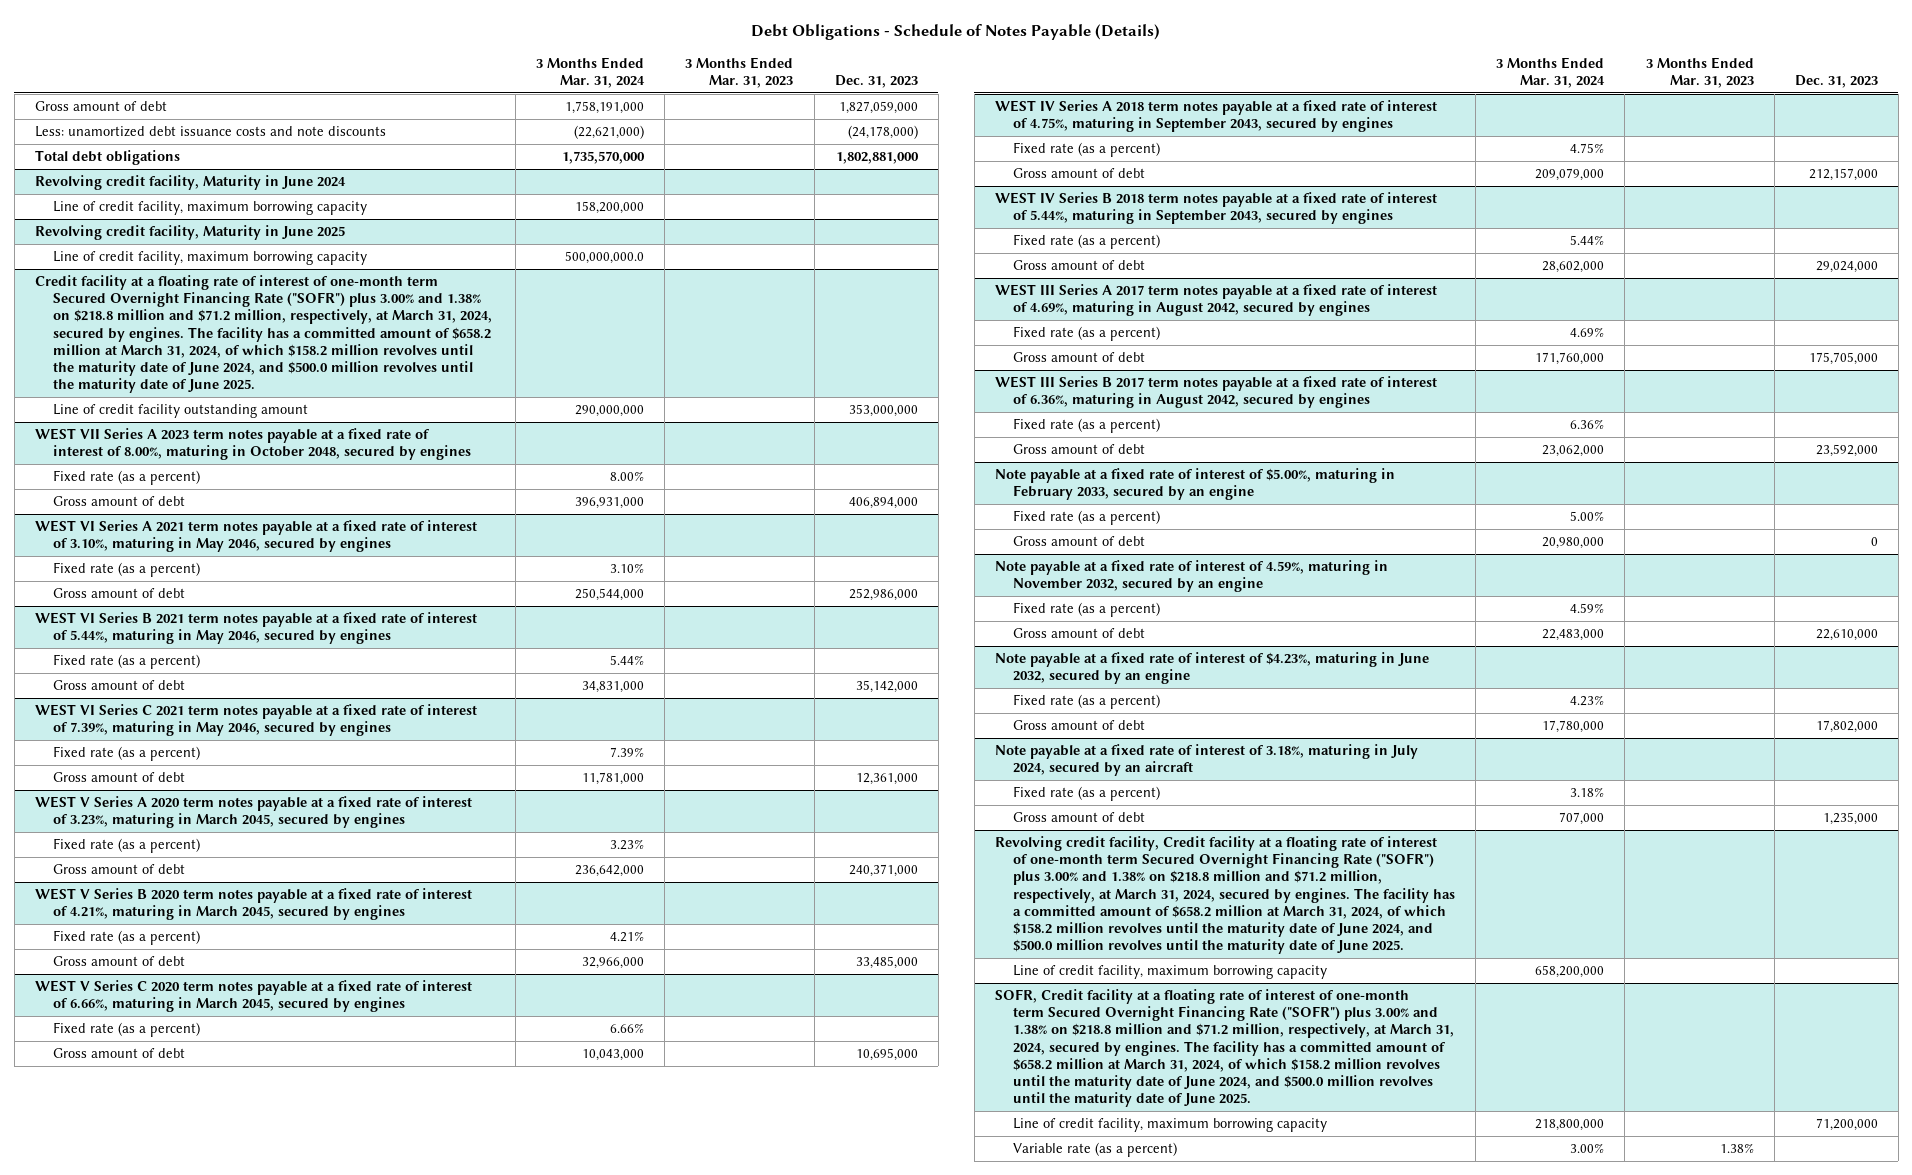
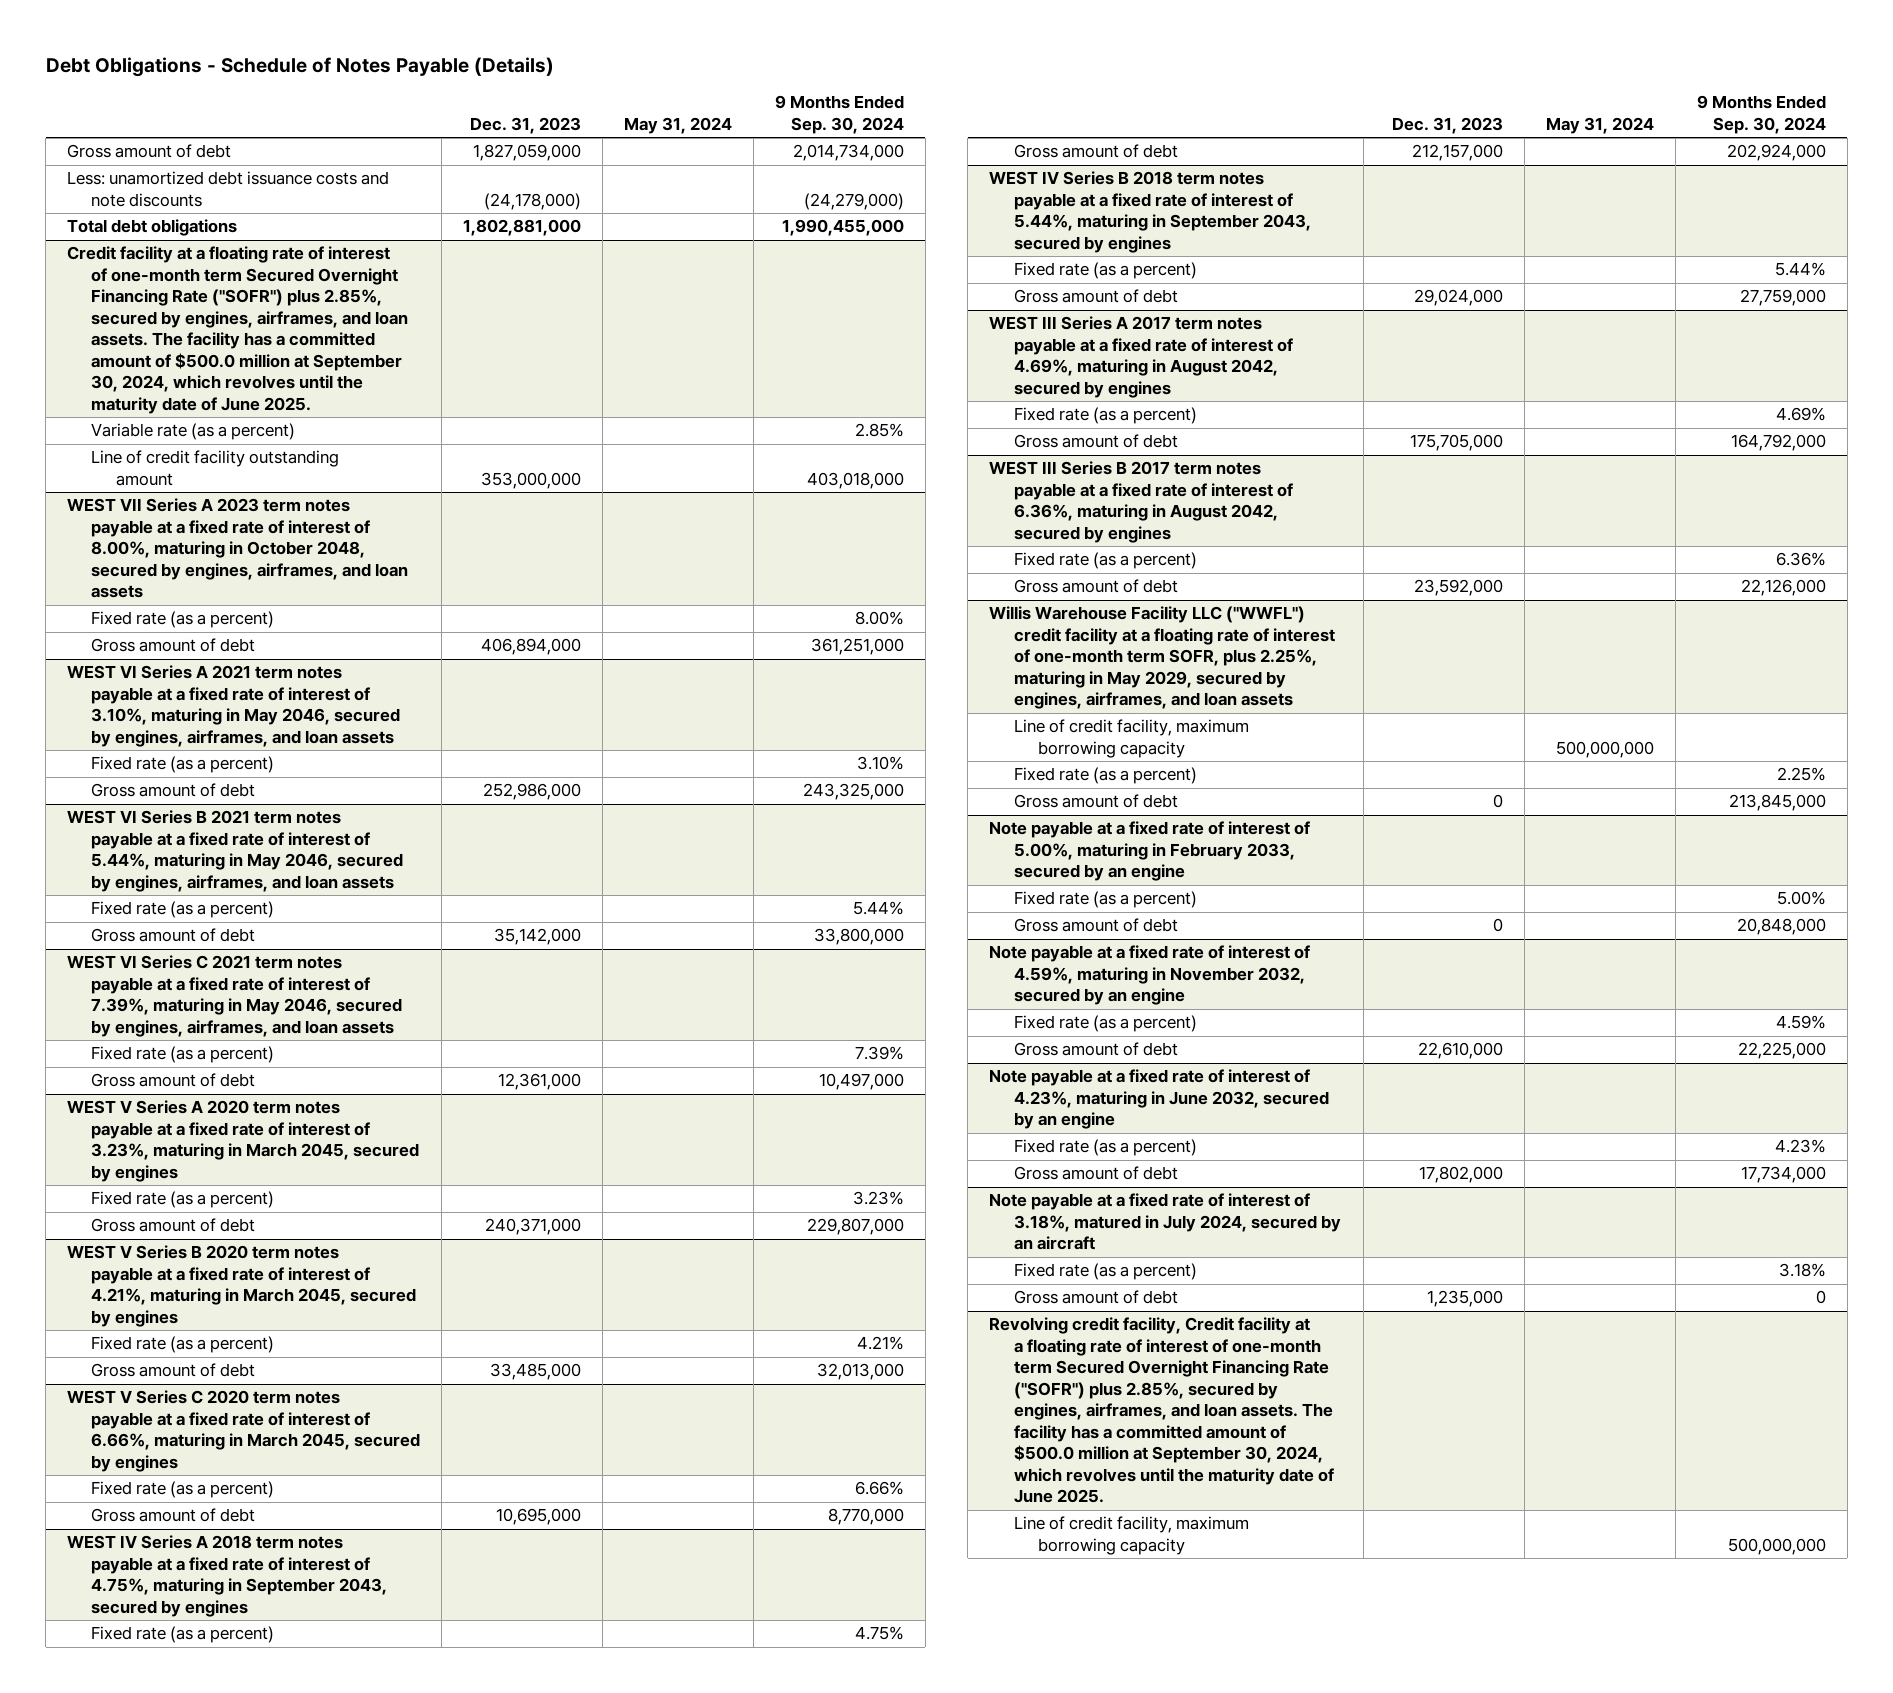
- | 3 Months Ended Mar. 31, 2024 | 3 Months Ended Mar. 31, 2023 | Dec. 31, 2023
+ | Dec. 31, 2023 | May 31, 2024 | 9 Months Ended Sep. 30, 2024
- Revolving credit facility, Maturity in June 2024
- Line of credit facility, maximum borrowing capacity | 158,200,000 | |
- Revolving credit facility, Maturity in June 2025
- Line of credit facility, maximum borrowing capacity | 500,000,000.0 | |
- Credit facility at a floating rate of interest of one-month term Secured Overnight Financing Rate ("SOFR") plus 3.00% and 1.38% on $218.8 million and $71.2 million, respectively, at March 31, 2024, secured by engines. The facility has a committed amount of $658.2 million at March 31, 2024, of which $158.2 million revolves until the maturity date of June 2024, and $500.0 million revolves until the maturity date of June 2025.
+ Credit facility at a floating rate of interest of one-month term Secured Overnight Financing Rate ("SOFR") plus 2.85%, secured by engines, airframes, and loan assets. The facility has a committed amount of $500.0 million at September 30, 2024, which revolves until the maturity date of June 2025.
+ Variable rate (as a percent) | | | 2.85%
- WEST VII Series A 2023 term notes payable at a fixed rate of interest of 8.00%, maturing in October 2048, secured by engines
+ WEST VII Series A 2023 term notes payable at a fixed rate of interest of 8.00%, maturing in October 2048, secured by engines, airframes, and loan assets
- WEST VI Series A 2021 term notes payable at a fixed rate of interest of 3.10%, maturing in May 2046, secured by engines
+ WEST VI Series A 2021 term notes payable at a fixed rate of interest of 3.10%, maturing in May 2046, secured by engines, airframes, and loan assets
- WEST VI Series B 2021 term notes payable at a fixed rate of interest of 5.44%, maturing in May 2046, secured by engines
+ WEST VI Series B 2021 term notes payable at a fixed rate of interest of 5.44%, maturing in May 2046, secured by engines, airframes, and loan assets
- WEST VI Series C 2021 term notes payable at a fixed rate of interest of 7.39%, maturing in May 2046, secured by engines
+ WEST VI Series C 2021 term notes payable at a fixed rate of interest of 7.39%, maturing in May 2046, secured by engines, airframes, and loan assets
- Note payable at a fixed rate of interest of $5.00%, maturing in February 2033, secured by an engine
+ Willis Warehouse Facility LLC ("WWFL") credit facility at a floating rate of interest of one-month term SOFR, plus 2.25%, maturing in May 2029, secured by engines, airframes, and loan assets
+ Line of credit facility, maximum borrowing capacity | | 500,000,000 |
+ Fixed rate (as a percent) | | | 2.25%
+ Gross amount of debt | 0 | | 213,845,000
+ Note payable at a fixed rate of interest of 5.00%, maturing in February 2033, secured by an engine
- Note payable at a fixed rate of interest of $4.23%, maturing in June 2032, secured by an engine
+ Note payable at a fixed rate of interest of 4.23%, maturing in June 2032, secured by an engine
- Note payable at a fixed rate of interest of 3.18%, maturing in July 2024, secured by an aircraft
+ Note payable at a fixed rate of interest of 3.18%, matured in July 2024, secured by an aircraft
- Revolving credit facility, Credit facility at a floating rate of interest of one-month term Secured Overnight Financing Rate ("SOFR") plus 3.00% and 1.38% on $218.8 million and $71.2 million, respectively, at March 31, 2024, secured by engines. The facility has a committed amount of $658.2 million at March 31, 2024, of which $158.2 million revolves until the maturity date of June 2024, and $500.0 million revolves until the maturity date of June 2025.
+ Revolving credit facility, Credit facility at a floating rate of interest of one-month term Secured Overnight Financing Rate ("SOFR") plus 2.85%, secured by engines, airframes, and loan assets. The facility has a committed amount of $500.0 million at September 30, 2024, which revolves until the maturity date of June 2025.
- SOFR, Credit facility at a floating rate of interest of one-month term Secured Overnight Financing Rate ("SOFR") plus 3.00% and 1.38% on $218.8 million and $71.2 million, respectively, at March 31, 2024, secured by engines. The facility has a committed amount of $658.2 million at March 31, 2024, of which $158.2 million revolves until the maturity date of June 2024, and $500.0 million revolves until the maturity date of June 2025.
- Line of credit facility, maximum borrowing capacity | 218,800,000 | | 71,200,000
- Variable rate (as a percent) | 3.00% | 1.38% |

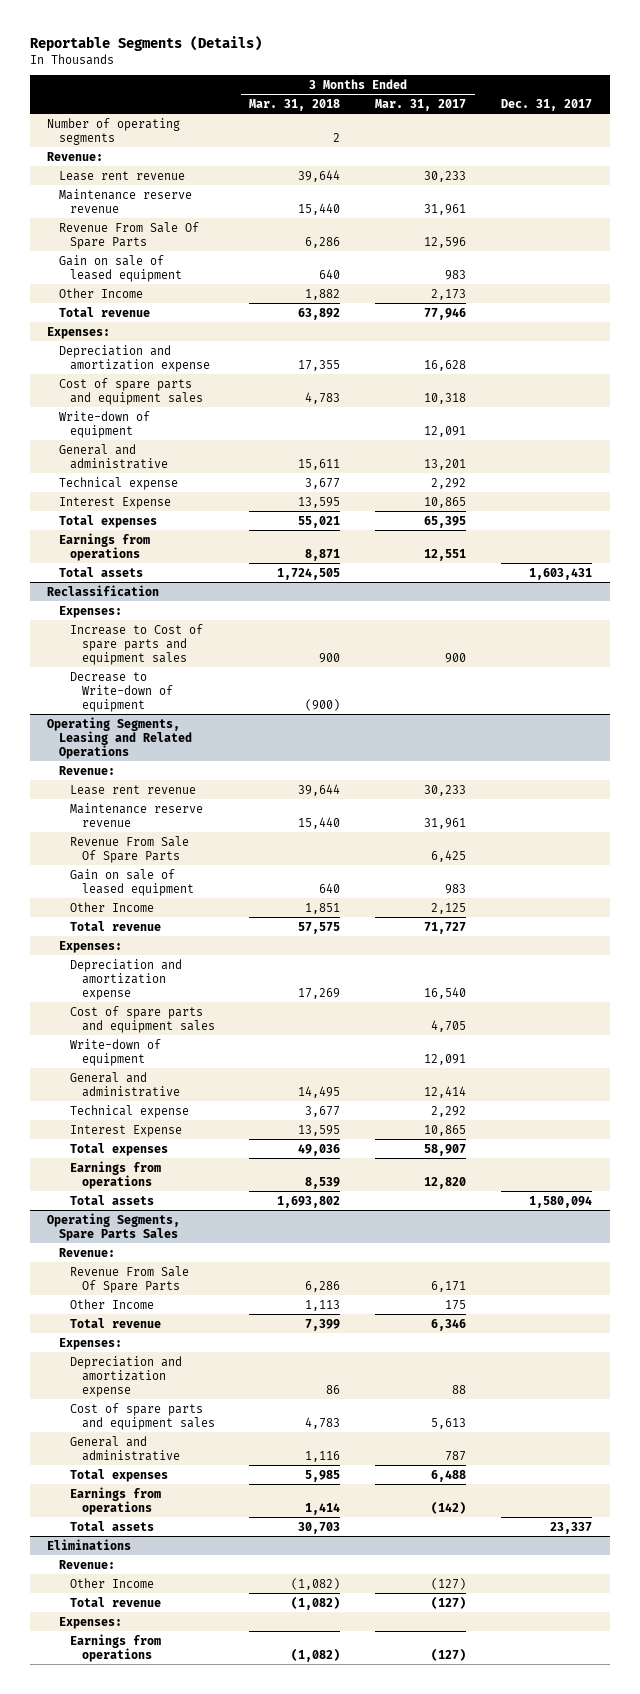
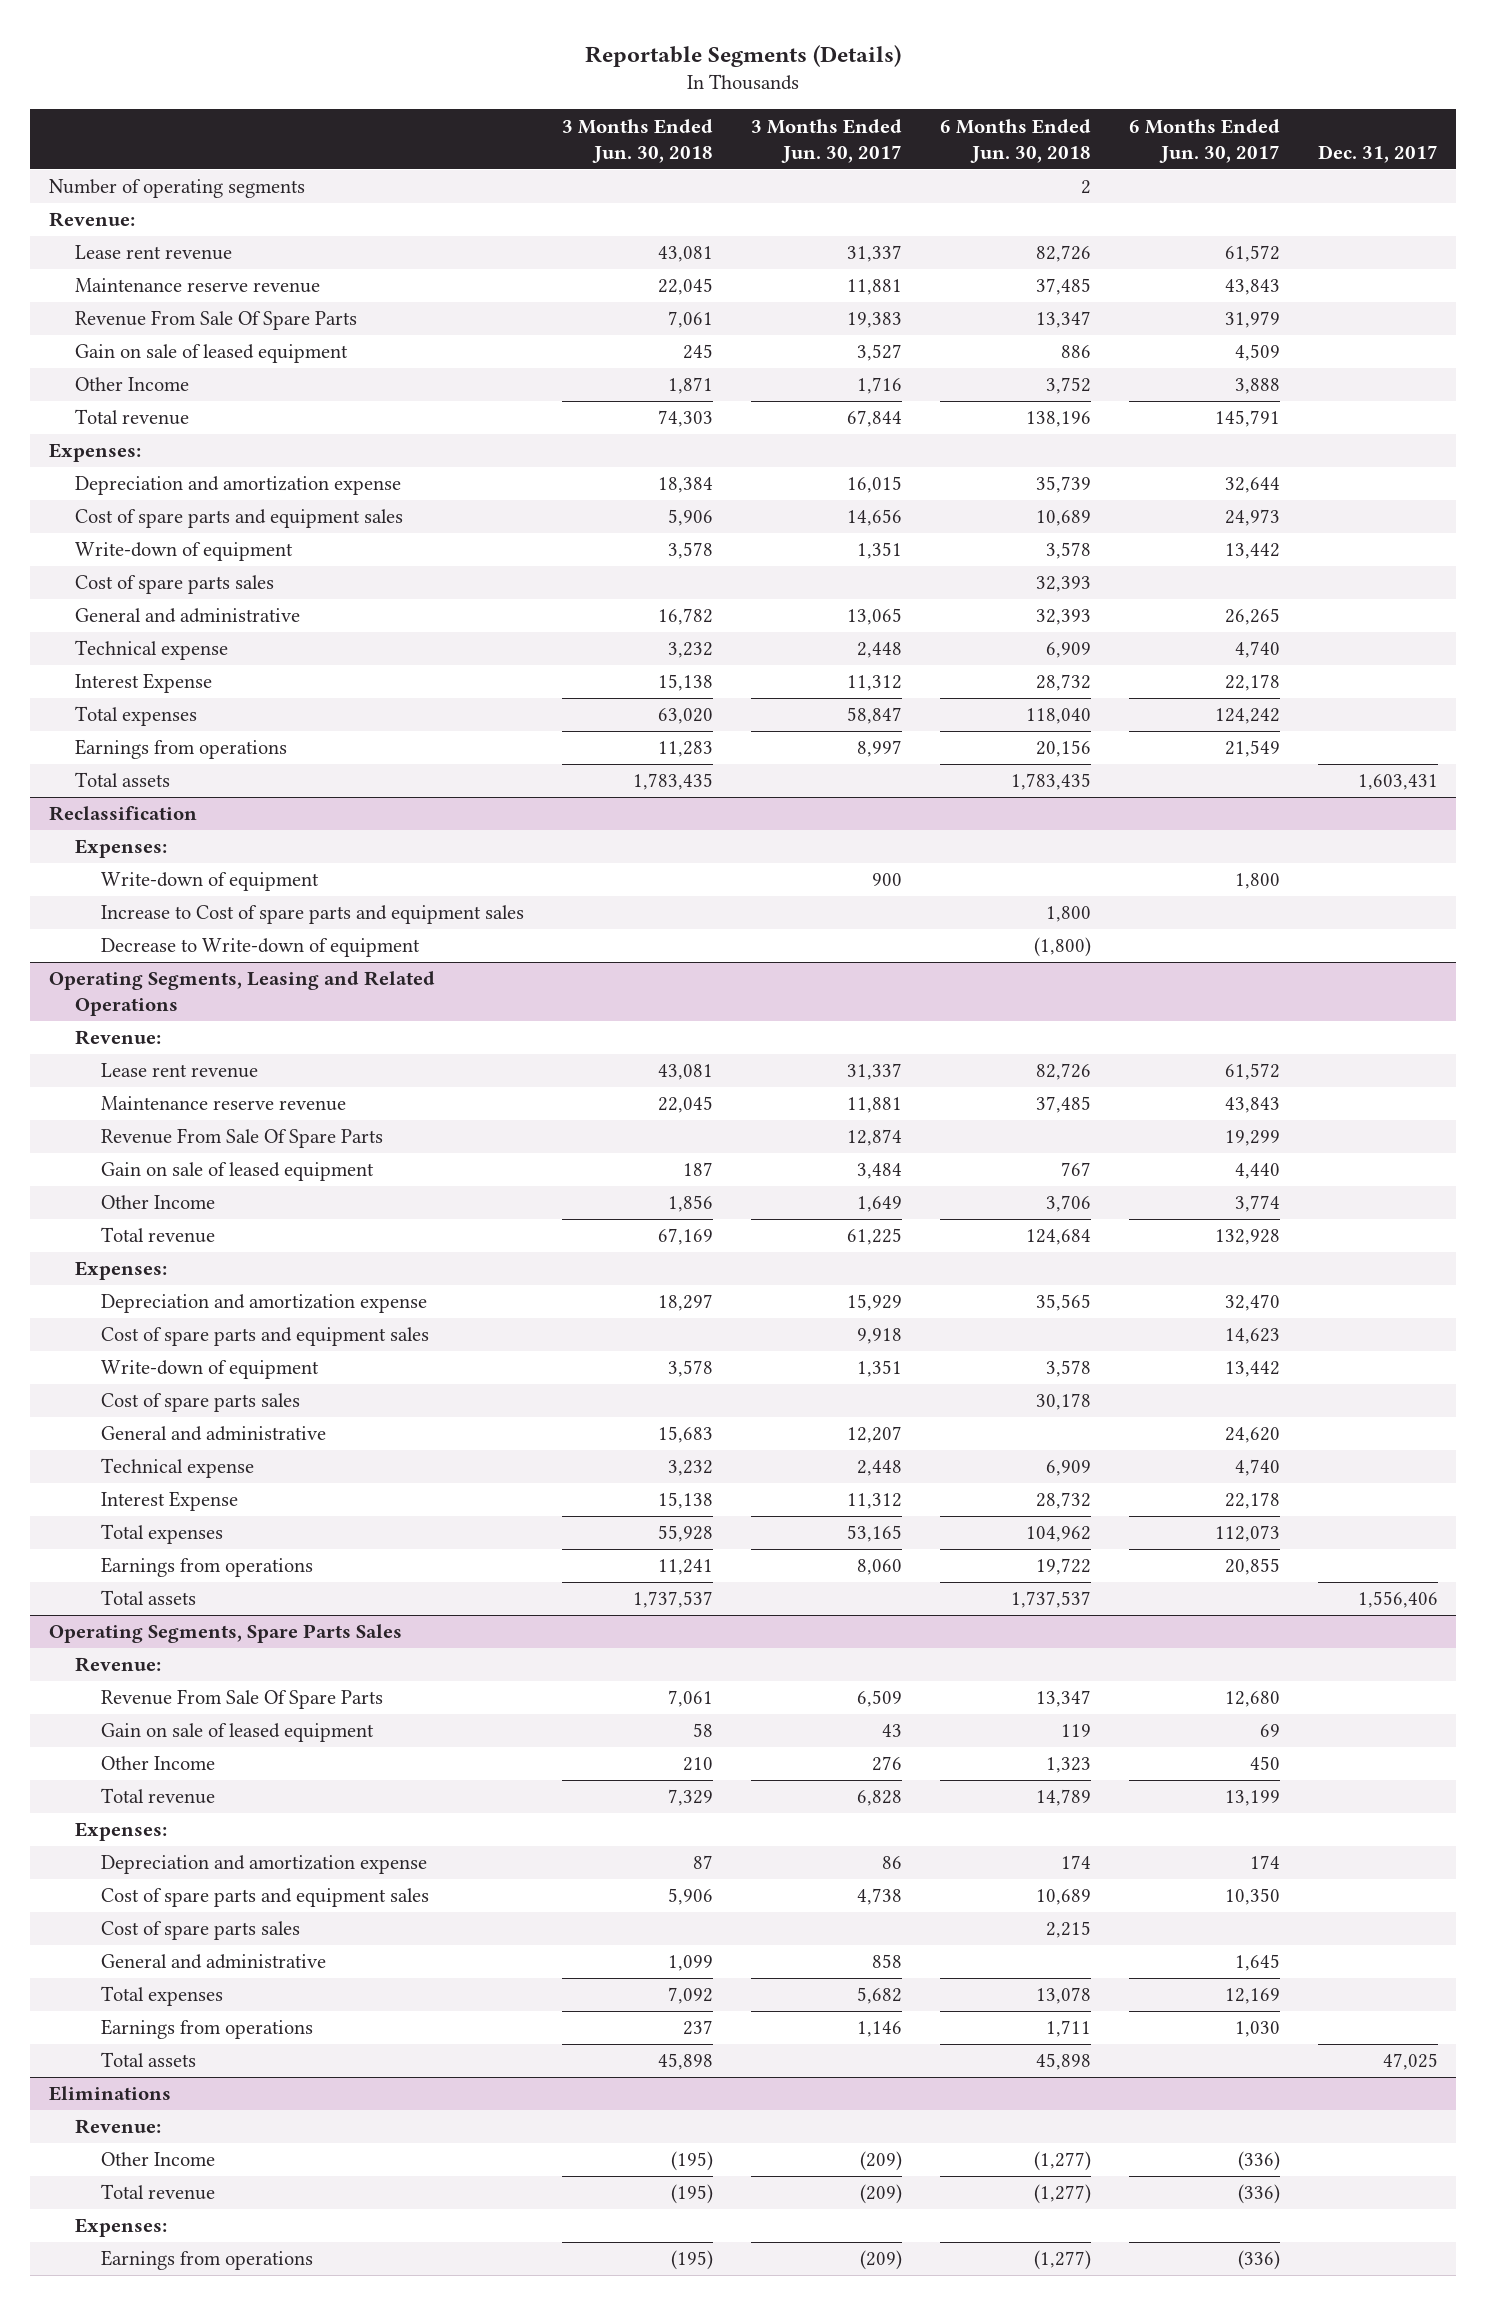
- | 3 Months Ended Mar. 31, 2018 | 3 Months Ended Mar. 31, 2017 | Dec. 31, 2017
+ | 3 Months Ended Jun. 30, 2018 | 3 Months Ended Jun. 30, 2017 | 6 Months Ended Jun. 30, 2018 | 6 Months Ended Jun. 30, 2017 | Dec. 31, 2017
+ Cost of spare parts sales | | | 32,393 | |
@ Reclassification
+ Write-down of equipment | | 900 | | 1,800 |
@ Operating Segments, Leasing and Related Operations
+ Cost of spare parts sales | | | 30,178 | |
- Total assets | 1,693,802 | | 1,580,094
+ Total assets | 1,737,537 | | 1,737,537 | | 1,556,406
@ Operating Segments, Spare Parts Sales
+ Gain on sale of leased equipment | 58 | 43 | 119 | 69 |
+ Cost of spare parts sales | | | 2,215 | |
- Total assets | 30,703 | | 23,337
+ Total assets | 45,898 | | 45,898 | | 47,025

